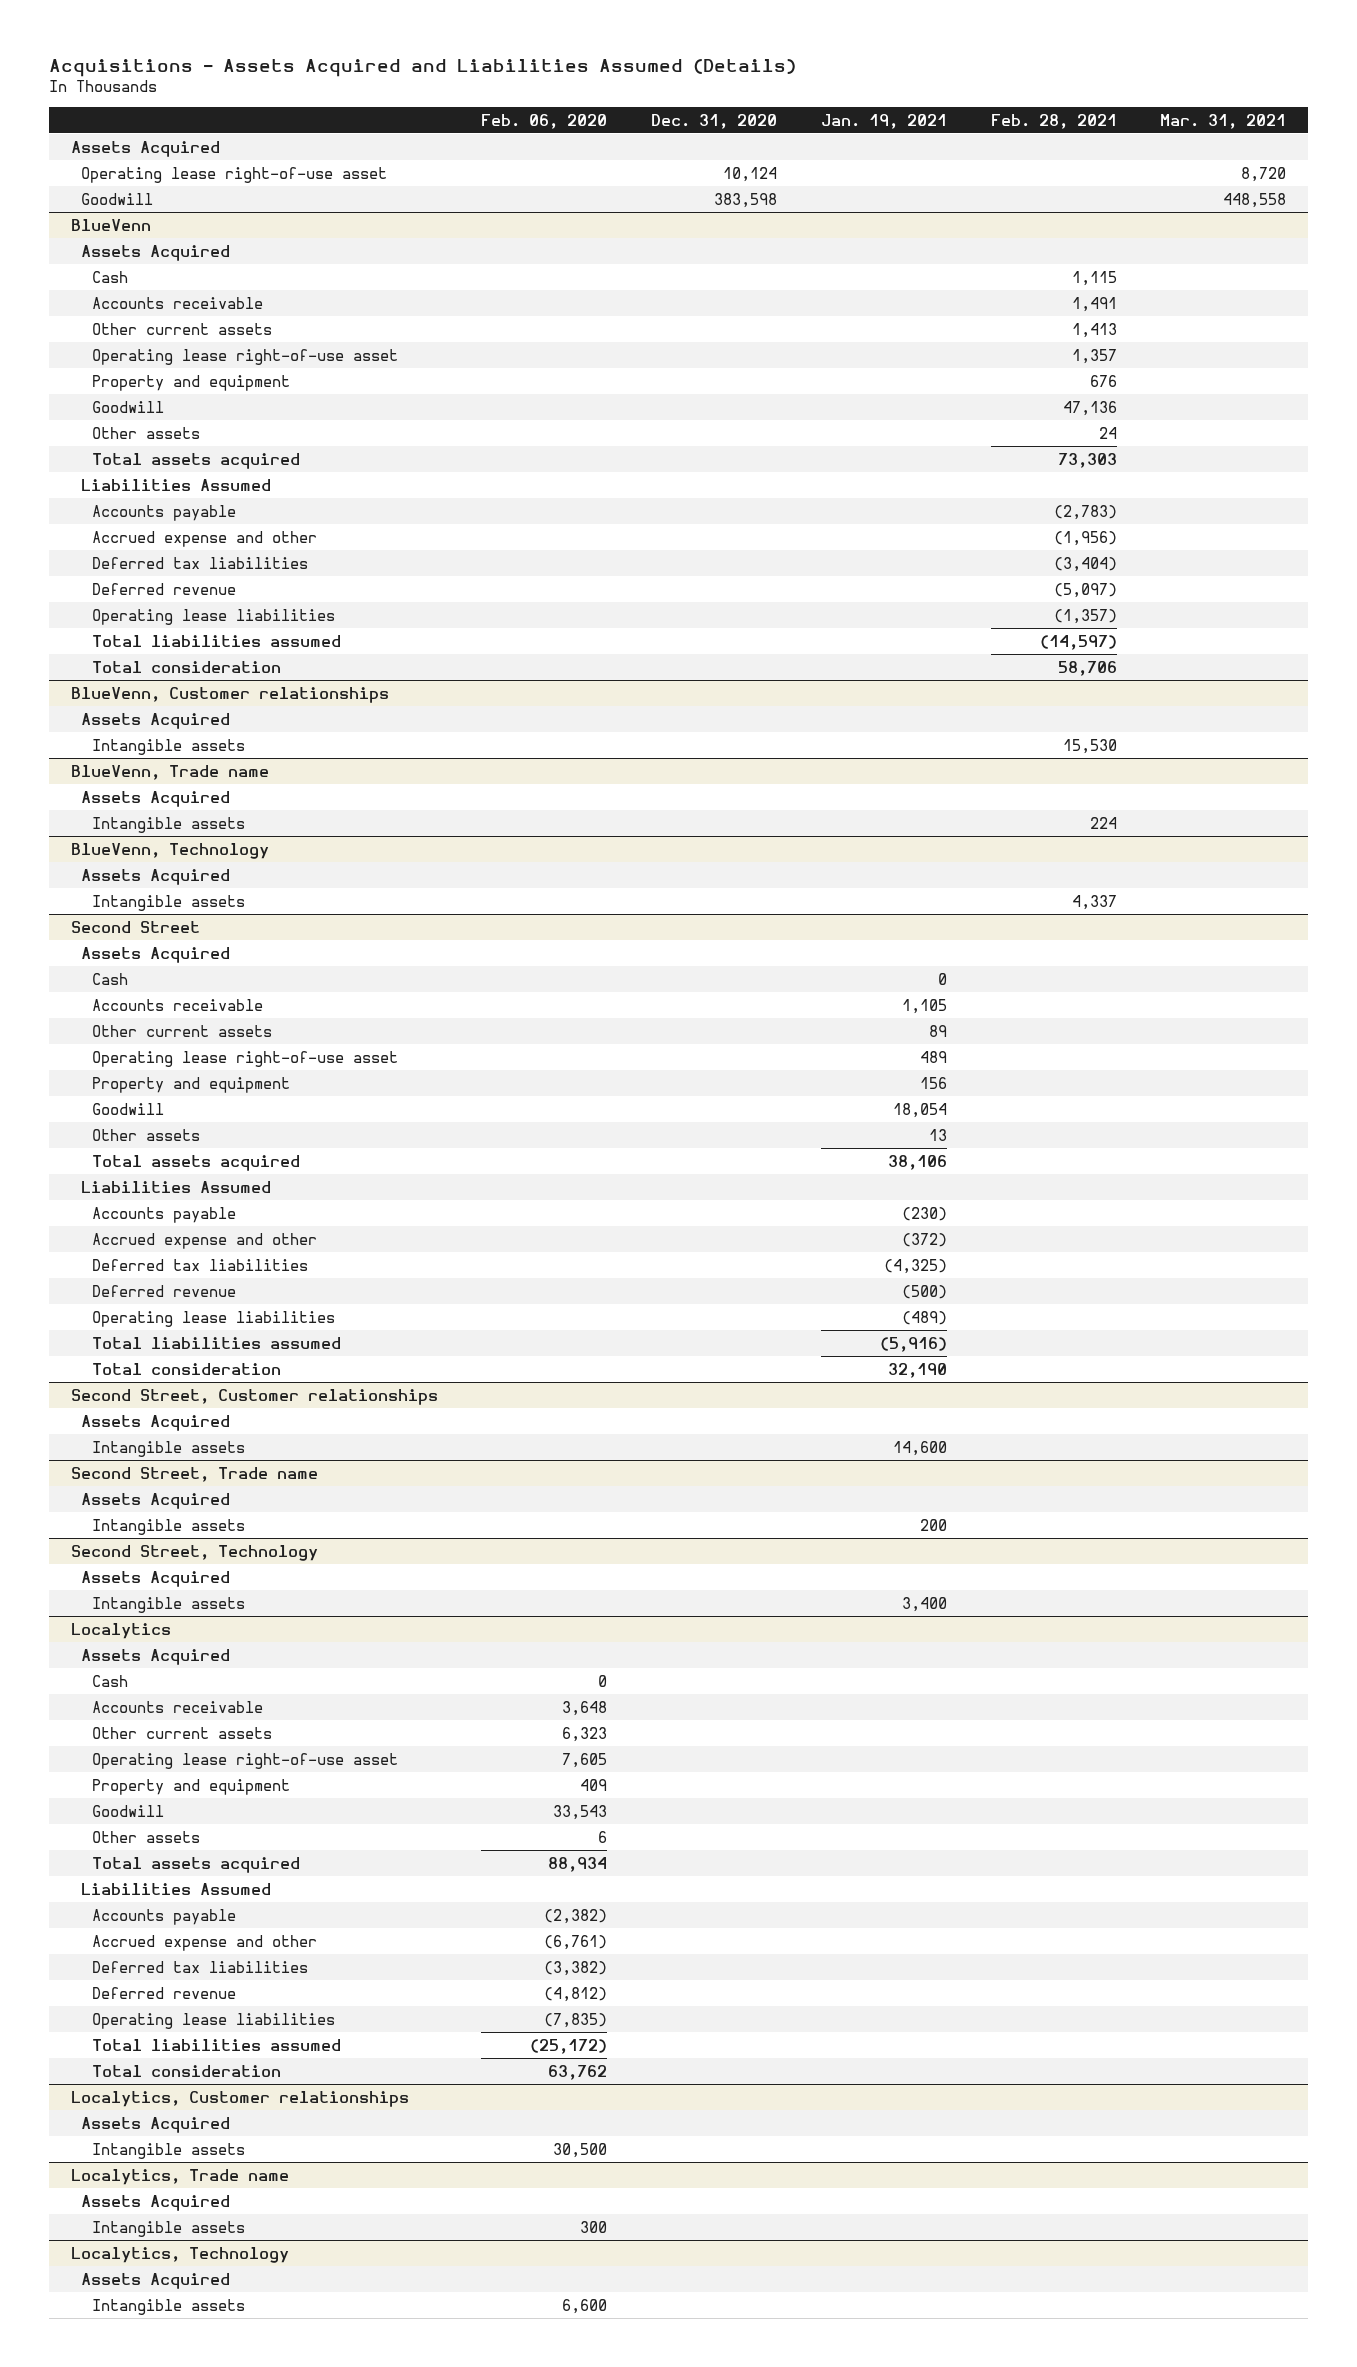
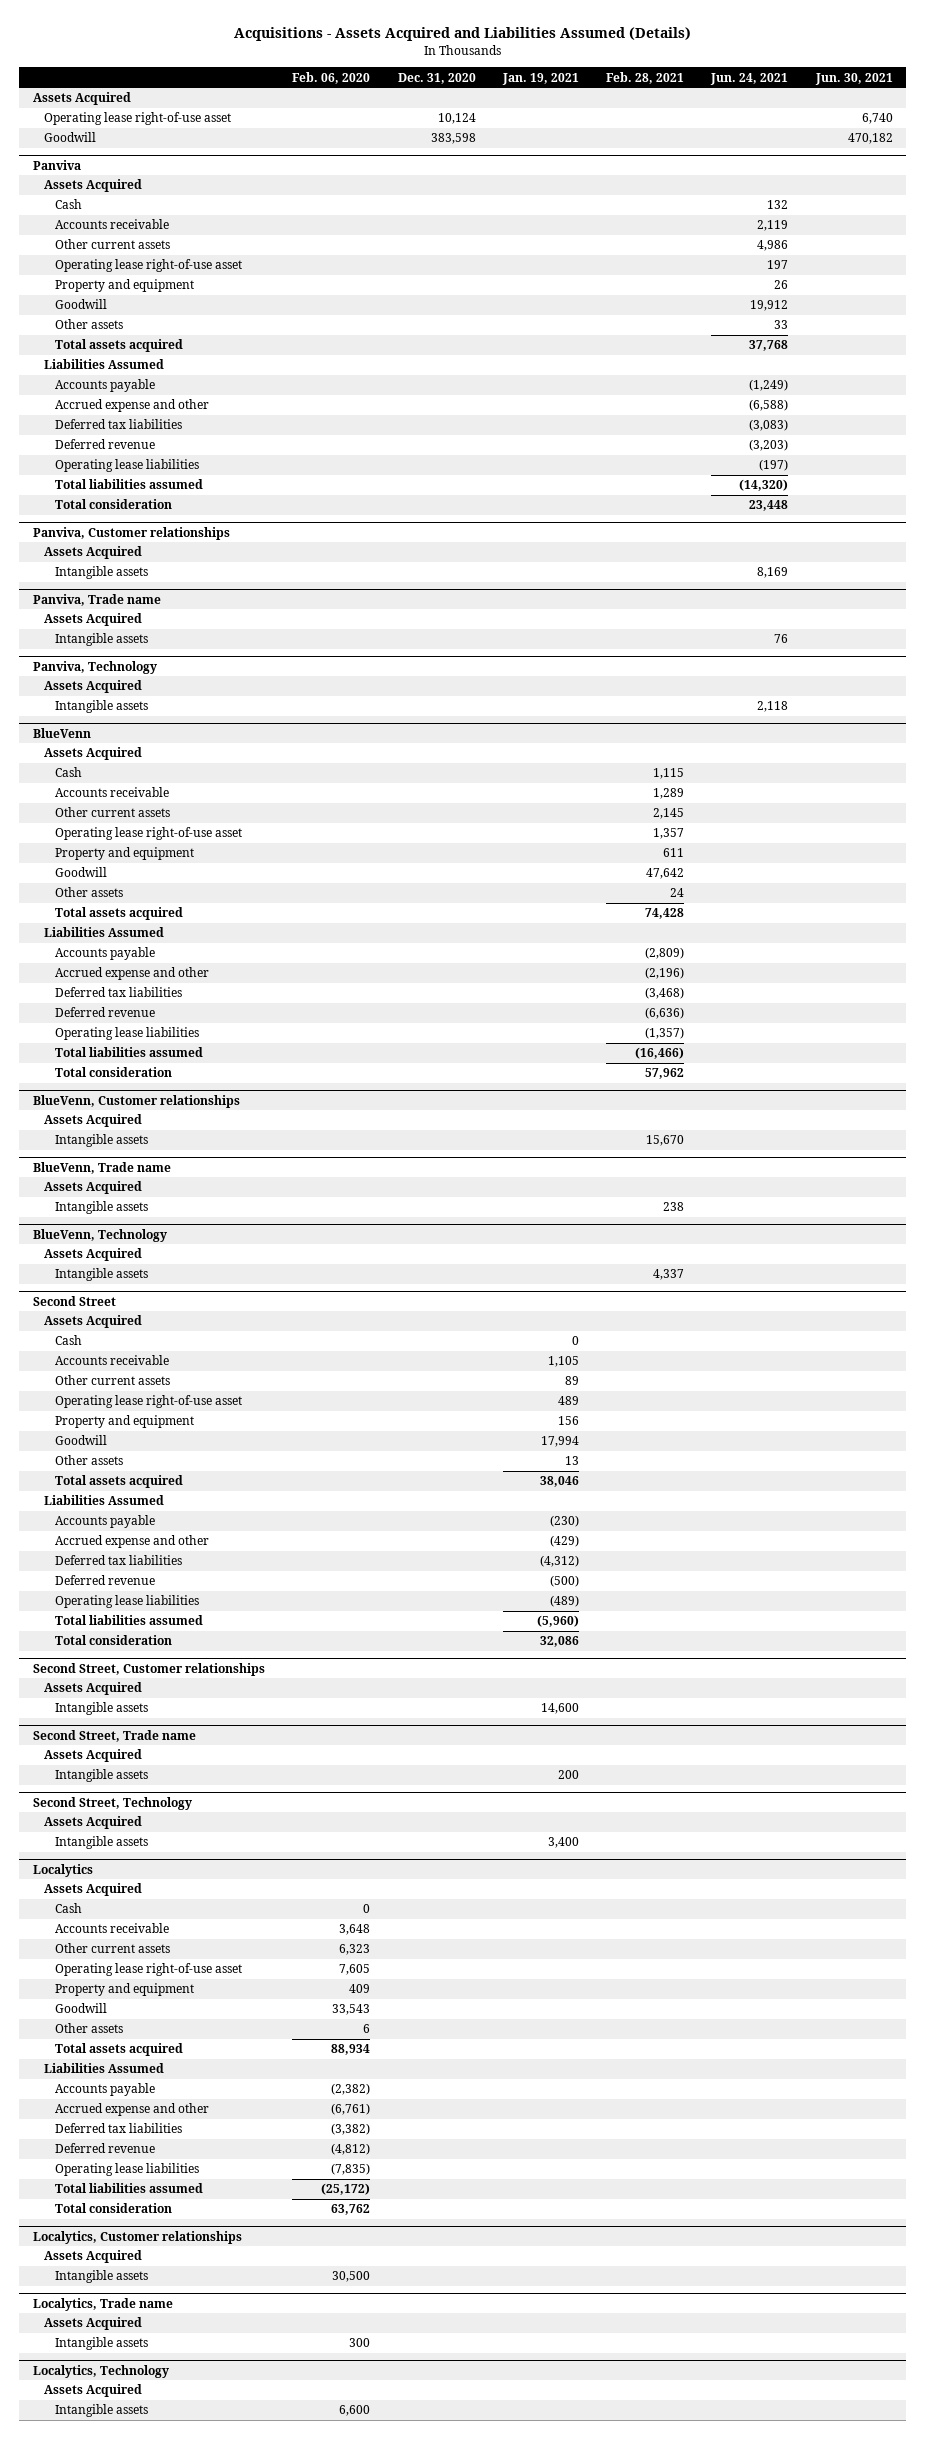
- | Feb. 06, 2020 | Dec. 31, 2020 | Jan. 19, 2021 | Feb. 28, 2021 | Mar. 31, 2021
+ | Feb. 06, 2020 | Dec. 31, 2020 | Jan. 19, 2021 | Feb. 28, 2021 | Jun. 24, 2021 | Jun. 30, 2021
+ Panviva
+ Assets Acquired
+ Cash | | | | | 132 |
+ Accounts receivable | | | | | 2,119 |
+ Other current assets | | | | | 4,986 |
+ Operating lease right-of-use asset | | | | | 197 |
+ Property and equipment | | | | | 26 |
+ Goodwill | | | | | 19,912 |
+ Other assets | | | | | 33 |
+ Total assets acquired | | | | | 37,768 |
+ Liabilities Assumed
+ Accounts payable | | | | | (1,249) |
+ Accrued expense and other | | | | | (6,588) |
+ Deferred tax liabilities | | | | | (3,083) |
+ Deferred revenue | | | | | (3,203) |
+ Operating lease liabilities | | | | | (197) |
+ Total liabilities assumed | | | | | (14,320) |
+ Total consideration | | | | | 23,448 |
+ Panviva, Customer relationships
+ Assets Acquired
+ Intangible assets | | | | | 8,169 |
+ Panviva, Trade name
+ Assets Acquired
+ Intangible assets | | | | | 76 |
+ Panviva, Technology
+ Assets Acquired
+ Intangible assets | | | | | 2,118 |
@ BlueVenn
- Accounts receivable | | | | 1,491 |
- Other current assets | | | | 1,413 |
+ Accounts receivable | | | | 1,289 | |
+ Other current assets | | | | 2,145 | |
- Property and equipment | | | | 676 |
- Goodwill | | | | 47,136 |
+ Property and equipment | | | | 611 | |
+ Goodwill | | | | 47,642 | |
- Total assets acquired | | | | 73,303 |
+ Total assets acquired | | | | 74,428 | |
- Accounts payable | | | | (2,783) |
- Accrued expense and other | | | | (1,956) |
- Deferred tax liabilities | | | | (3,404) |
- Deferred revenue | | | | (5,097) |
+ Accounts payable | | | | (2,809) | |
+ Accrued expense and other | | | | (2,196) | |
+ Deferred tax liabilities | | | | (3,468) | |
+ Deferred revenue | | | | (6,636) | |
- Total liabilities assumed | | | | (14,597) |
- Total consideration | | | | 58,706 |
+ Total liabilities assumed | | | | (16,466) | |
+ Total consideration | | | | 57,962 | |
@ BlueVenn, Customer relationships
- Intangible assets | | | | 15,530 |
+ Intangible assets | | | | 15,670 | |
@ BlueVenn, Trade name
- Intangible assets | | | | 224 |
+ Intangible assets | | | | 238 | |
@ Second Street
- Goodwill | | | 18,054 | |
+ Goodwill | | | 17,994 | | |
- Total assets acquired | | | 38,106 | |
+ Total assets acquired | | | 38,046 | | |
- Accrued expense and other | | | (372) | |
- Deferred tax liabilities | | | (4,325) | |
+ Accrued expense and other | | | (429) | | |
+ Deferred tax liabilities | | | (4,312) | | |
- Total liabilities assumed | | | (5,916) | |
- Total consideration | | | 32,190 | |
+ Total liabilities assumed | | | (5,960) | | |
+ Total consideration | | | 32,086 | | |

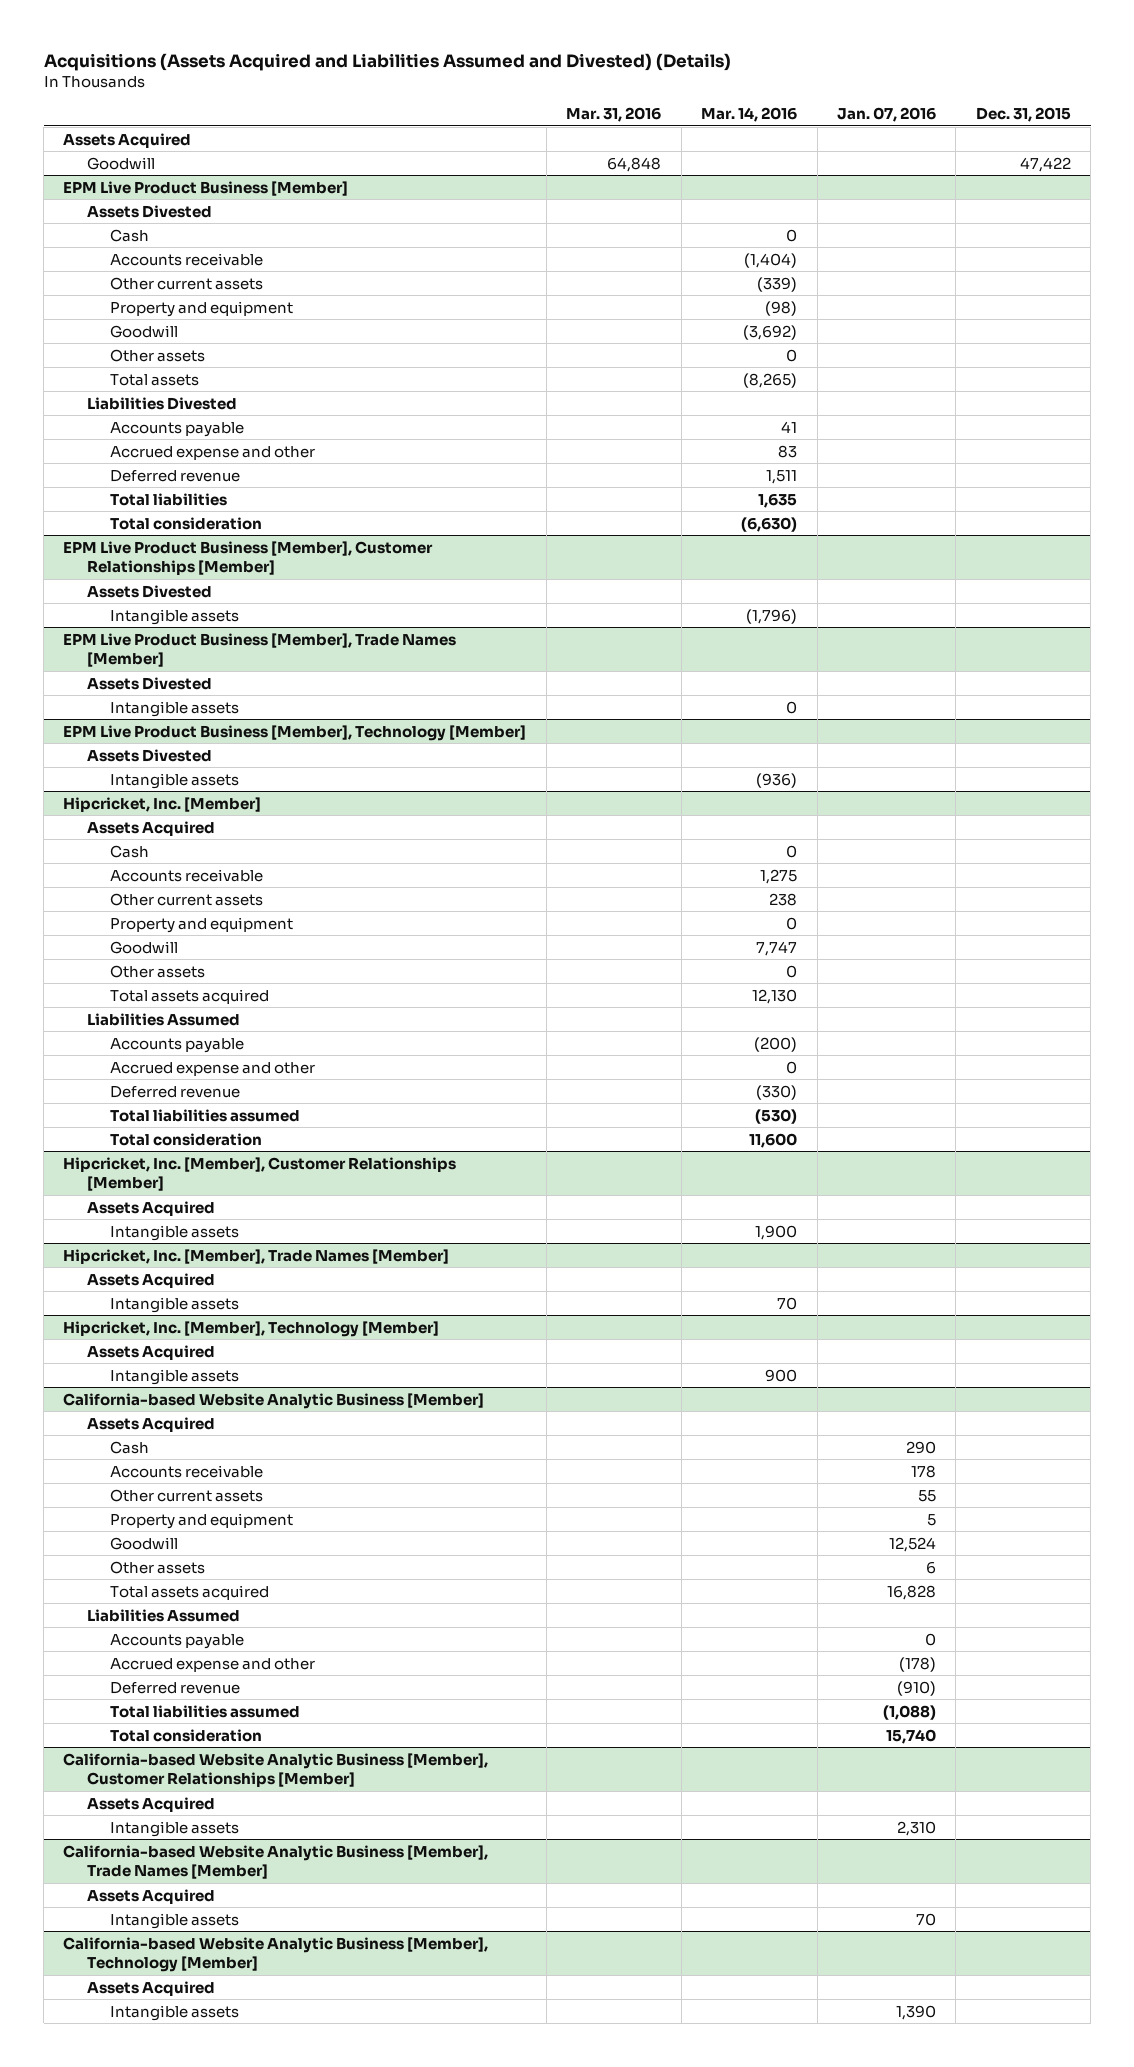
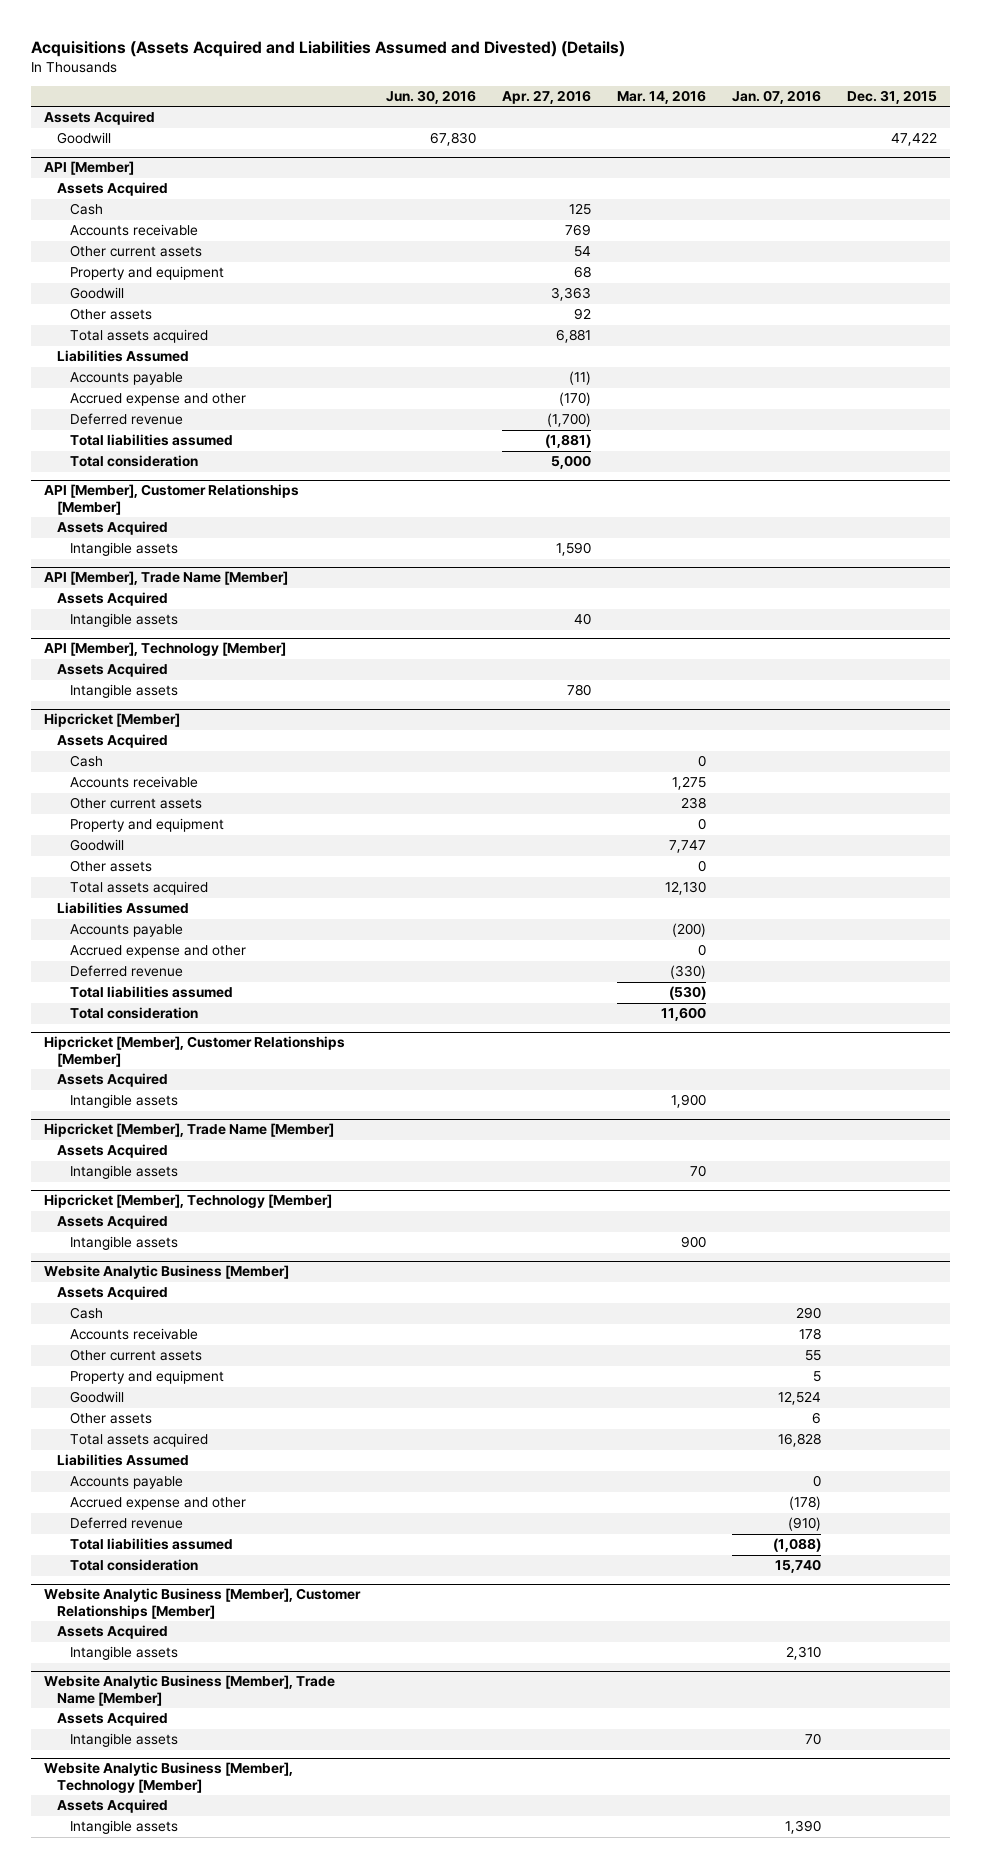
- | Mar. 31, 2016 | Mar. 14, 2016 | Jan. 07, 2016 | Dec. 31, 2015
+ | Jun. 30, 2016 | Apr. 27, 2016 | Mar. 14, 2016 | Jan. 07, 2016 | Dec. 31, 2015
- EPM Live Product Business [Member]
- Assets Divested
- Cash | | 0 | |
- Accounts receivable | | (1,404) | |
- Other current assets | | (339) | |
- Property and equipment | | (98) | |
- Goodwill | | (3,692) | |
- Other assets | | 0 | |
- Total assets | | (8,265) | |
- Liabilities Divested
- Accounts payable | | 41 | |
- Accrued expense and other | | 83 | |
- Deferred revenue | | 1,511 | |
- Total liabilities | | 1,635 | |
- Total consideration | | (6,630) | |
- EPM Live Product Business [Member], Customer Relationships [Member]
- Assets Divested
- Intangible assets | | (1,796) | |
- EPM Live Product Business [Member], Trade Names [Member]
- Assets Divested
- Intangible assets | | 0 | |
- EPM Live Product Business [Member], Technology [Member]
- Assets Divested
- Intangible assets | | (936) | |
- Hipcricket, Inc. [Member]
+ API [Member]
+ Assets Acquired
+ Cash | | 125 | | |
+ Accounts receivable | | 769 | | |
+ Other current assets | | 54 | | |
+ Property and equipment | | 68 | | |
+ Goodwill | | 3,363 | | |
+ Other assets | | 92 | | |
+ Total assets acquired | | 6,881 | | |
+ Liabilities Assumed
+ Accounts payable | | (11) | | |
+ Accrued expense and other | | (170) | | |
+ Deferred revenue | | (1,700) | | |
+ Total liabilities assumed | | (1,881) | | |
+ Total consideration | | 5,000 | | |
+ API [Member], Customer Relationships [Member]
+ Assets Acquired
+ Intangible assets | | 1,590 | | |
+ API [Member], Trade Name [Member]
+ Assets Acquired
+ Intangible assets | | 40 | | |
+ API [Member], Technology [Member]
+ Assets Acquired
+ Intangible assets | | 780 | | |
+ Hipcricket [Member]
- Hipcricket, Inc. [Member], Customer Relationships [Member]
+ Hipcricket [Member], Customer Relationships [Member]
- Hipcricket, Inc. [Member], Trade Names [Member]
+ Hipcricket [Member], Trade Name [Member]
- Hipcricket, Inc. [Member], Technology [Member]
+ Hipcricket [Member], Technology [Member]
- California-based Website Analytic Business [Member]
+ Website Analytic Business [Member]
- California-based Website Analytic Business [Member], Customer Relationships [Member]
+ Website Analytic Business [Member], Customer Relationships [Member]
- California-based Website Analytic Business [Member], Trade Names [Member]
+ Website Analytic Business [Member], Trade Name [Member]
- California-based Website Analytic Business [Member], Technology [Member]
+ Website Analytic Business [Member], Technology [Member]

